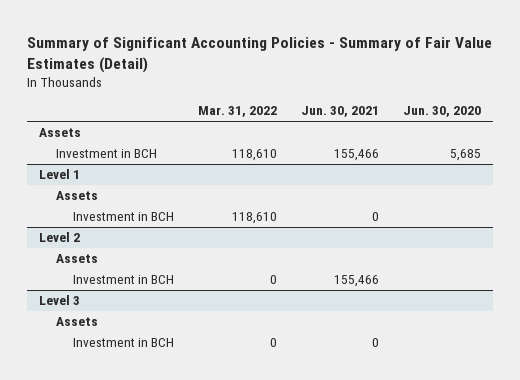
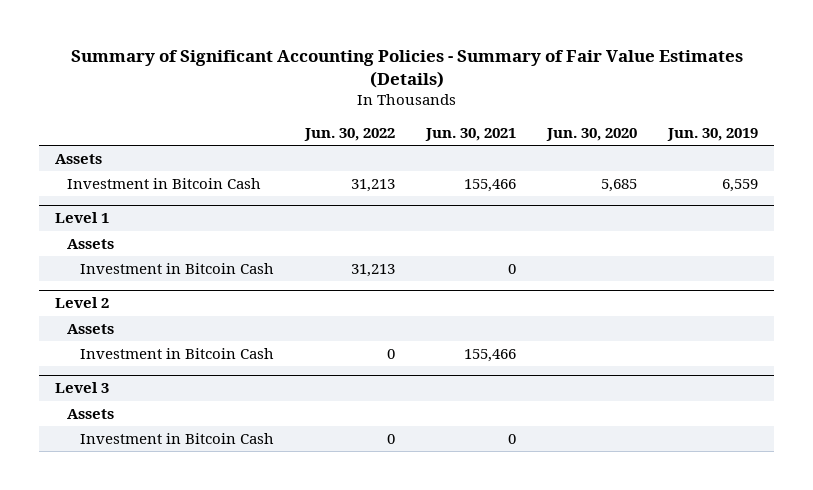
- Summary of Significant Accounting Policies - Summary of Fair Value Estimates (Detail)
+ Summary of Significant Accounting Policies - Summary of Fair Value Estimates (Details)
- | Mar. 31, 2022 | Jun. 30, 2021 | Jun. 30, 2020
+ | Jun. 30, 2022 | Jun. 30, 2021 | Jun. 30, 2020 | Jun. 30, 2019
- Investment in BCH | 118,610 | 155,466 | 5,685
+ Investment in Bitcoin Cash | 31,213 | 155,466 | 5,685 | 6,559
@ Level 1
- Investment in BCH | 118,610 | 0 |
+ Investment in Bitcoin Cash | 31,213 | 0 | |
@ Level 2
- Investment in BCH | 0 | 155,466 |
+ Investment in Bitcoin Cash | 0 | 155,466 | |
@ Level 3
- Investment in BCH | 0 | 0 |
+ Investment in Bitcoin Cash | 0 | 0 | |

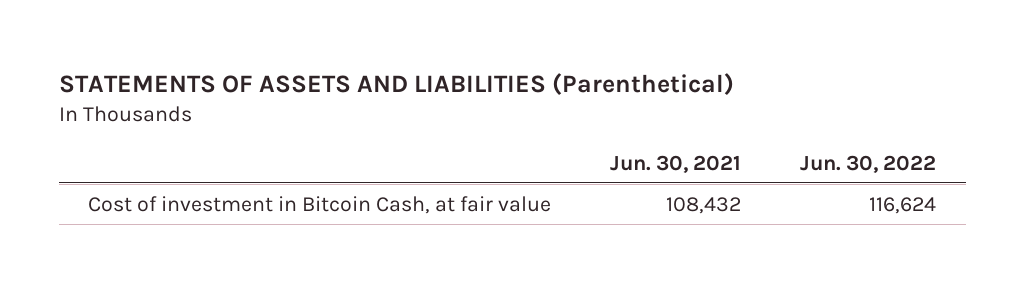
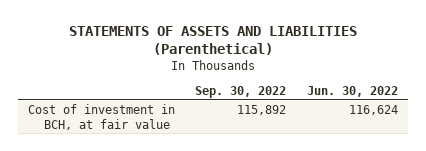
- | Jun. 30, 2021 | Jun. 30, 2022
+ | Sep. 30, 2022 | Jun. 30, 2022
- Cost of investment in Bitcoin Cash, at fair value | 108,432 | 116,624
+ Cost of investment in BCH, at fair value | 115,892 | 116,624

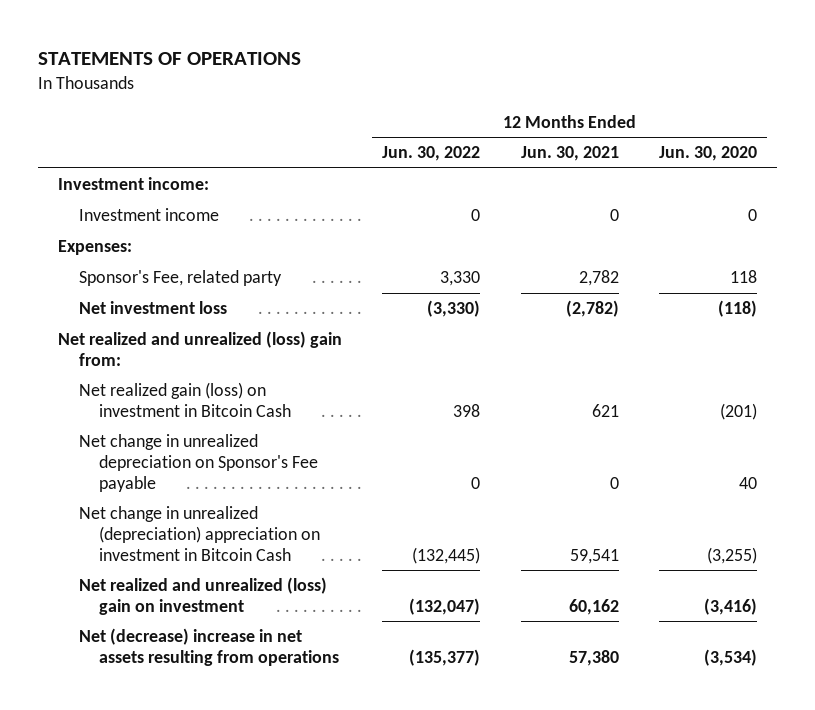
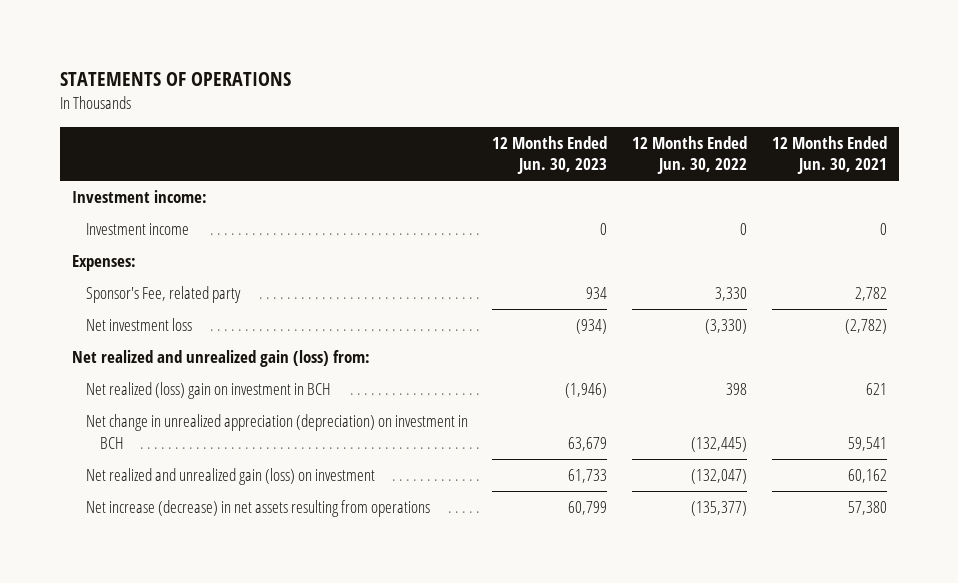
- | 12 Months Ended Jun. 30, 2022 | 12 Months Ended Jun. 30, 2021 | 12 Months Ended Jun. 30, 2020
+ | 12 Months Ended Jun. 30, 2023 | 12 Months Ended Jun. 30, 2022 | 12 Months Ended Jun. 30, 2021
- Net realized and unrealized (loss) gain from:
- Net realized gain (loss) on investment in Bitcoin Cash | 398 | 621 | (201)
- Net change in unrealized depreciation on Sponsor's Fee payable | 0 | 0 | 40
- Net change in unrealized (depreciation) appreciation on investment in Bitcoin Cash | (132,445) | 59,541 | (3,255)
- Net realized and unrealized (loss) gain on investment | (132,047) | 60,162 | (3,416)
- Net (decrease) increase in net assets resulting from operations | (135,377) | 57,380 | (3,534)
+ Net realized and unrealized gain (loss) from:
+ Net realized (loss) gain on investment in BCH | (1,946) | 398 | 621
+ Net change in unrealized appreciation (depreciation) on investment in BCH | 63,679 | (132,445) | 59,541
+ Net realized and unrealized gain (loss) on investment | 61,733 | (132,047) | 60,162
+ Net increase (decrease) in net assets resulting from operations | 60,799 | (135,377) | 57,380

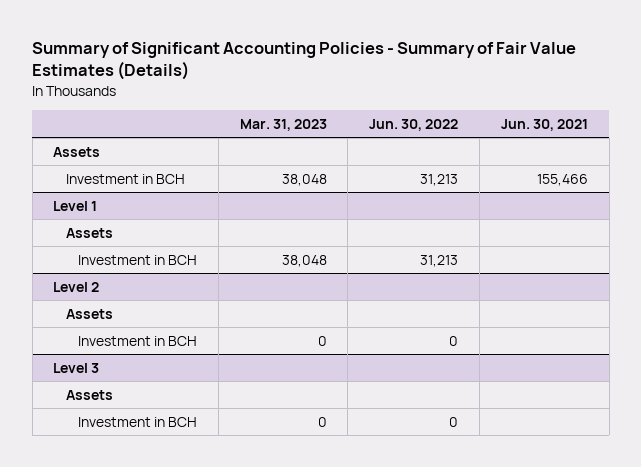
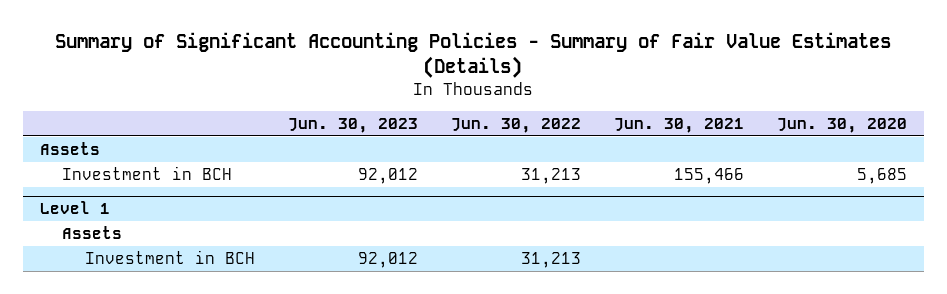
- | Mar. 31, 2023 | Jun. 30, 2022 | Jun. 30, 2021
+ | Jun. 30, 2023 | Jun. 30, 2022 | Jun. 30, 2021 | Jun. 30, 2020
- Level 2
- Assets
- Investment in BCH | 0 | 0 |
- Level 3
- Assets
- Investment in BCH | 0 | 0 |

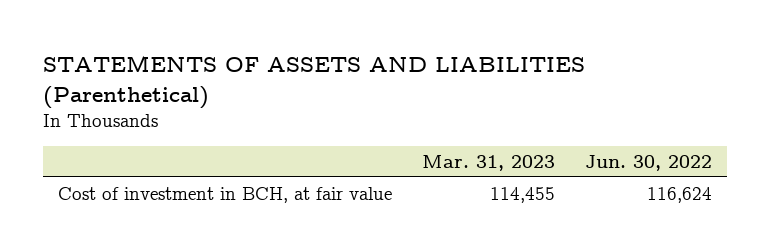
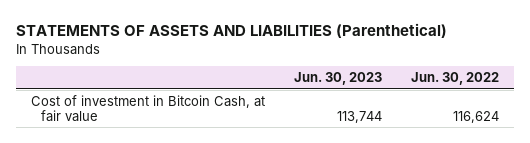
- | Mar. 31, 2023 | Jun. 30, 2022
+ | Jun. 30, 2023 | Jun. 30, 2022
- Cost of investment in BCH, at fair value | 114,455 | 116,624
+ Cost of investment in Bitcoin Cash, at fair value | 113,744 | 116,624

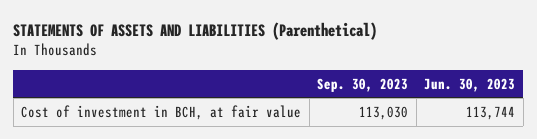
- | Jun. 30, 2023 | Jun. 30, 2022
+ | Sep. 30, 2023 | Jun. 30, 2023
- Cost of investment in Bitcoin Cash, at fair value | 113,744 | 116,624
+ Cost of investment in BCH, at fair value | 113,030 | 113,744

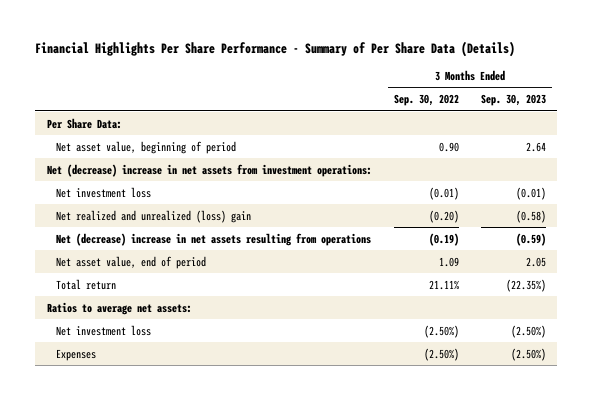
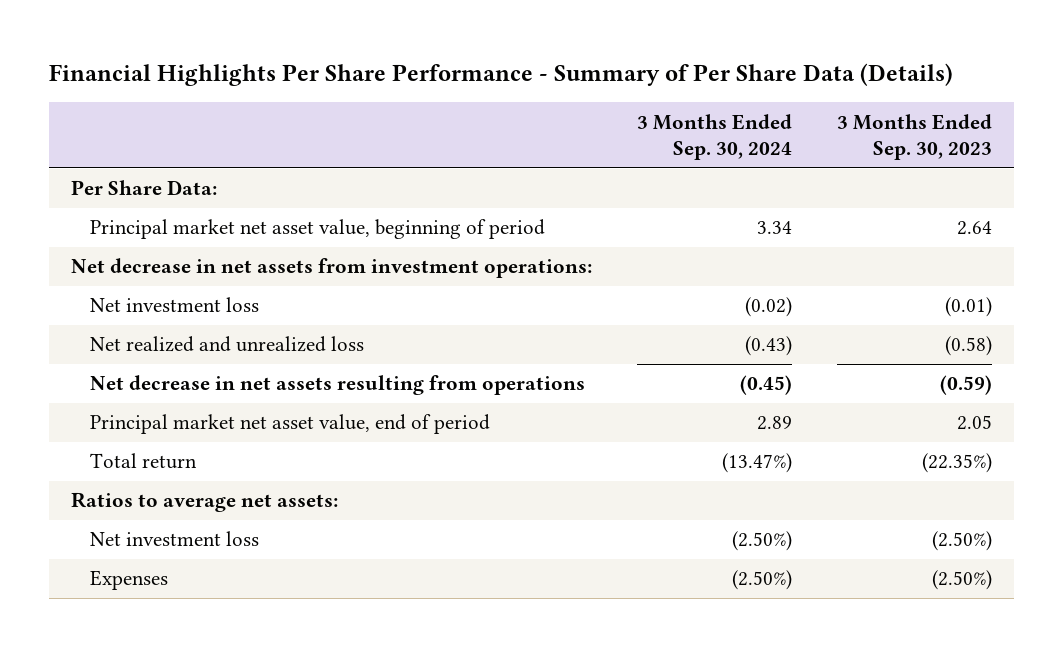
- | 3 Months Ended Sep. 30, 2022 | 3 Months Ended Sep. 30, 2023
+ | 3 Months Ended Sep. 30, 2024 | 3 Months Ended Sep. 30, 2023
- Net asset value, beginning of period | 0.90 | 2.64
- Net (decrease) increase in net assets from investment operations:
+ Principal market net asset value, beginning of period | 3.34 | 2.64
+ Net decrease in net assets from investment operations:
- Net realized and unrealized (loss) gain | (0.20) | (0.58)
- Net (decrease) increase in net assets resulting from operations | (0.19) | (0.59)
- Net asset value, end of period | 1.09 | 2.05
+ Net realized and unrealized loss | (0.43) | (0.58)
+ Net decrease in net assets resulting from operations | (0.45) | (0.59)
+ Principal market net asset value, end of period | 2.89 | 2.05

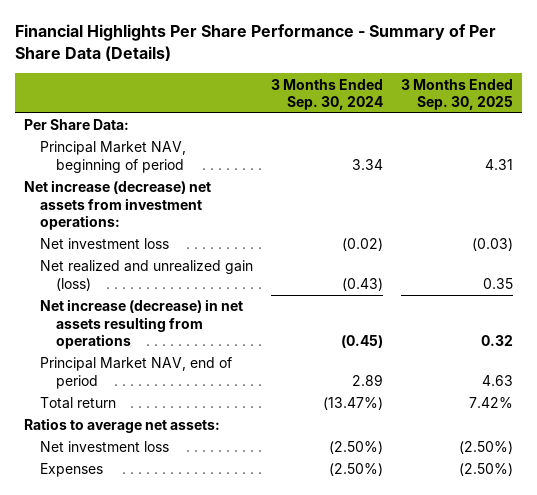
- | 3 Months Ended Sep. 30, 2024 | 3 Months Ended Sep. 30, 2023
+ | 3 Months Ended Sep. 30, 2024 | 3 Months Ended Sep. 30, 2025
- Principal market net asset value, beginning of period | 3.34 | 2.64
- Net decrease in net assets from investment operations:
+ Principal Market NAV, beginning of period | 3.34 | 4.31
+ Net increase (decrease) net assets from investment operations:
- Net realized and unrealized loss | (0.43) | (0.58)
- Net decrease in net assets resulting from operations | (0.45) | (0.59)
- Principal market net asset value, end of period | 2.89 | 2.05
+ Net realized and unrealized gain (loss) | (0.43) | 0.35
+ Net increase (decrease) in net assets resulting from operations | (0.45) | 0.32
+ Principal Market NAV, end of period | 2.89 | 4.63

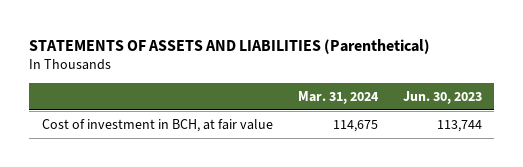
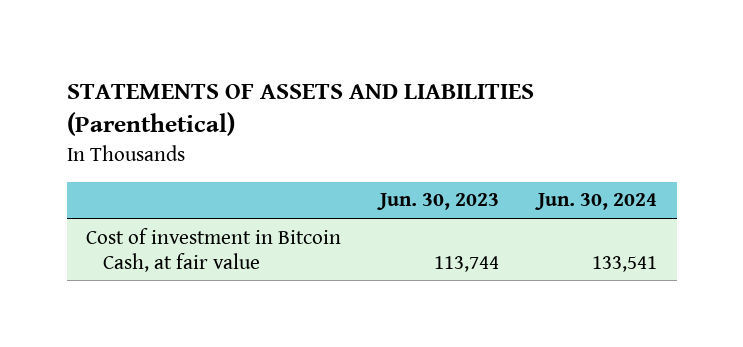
- | Mar. 31, 2024 | Jun. 30, 2023
+ | Jun. 30, 2023 | Jun. 30, 2024
- Cost of investment in BCH, at fair value | 114,675 | 113,744
+ Cost of investment in Bitcoin Cash, at fair value | 113,744 | 133,541

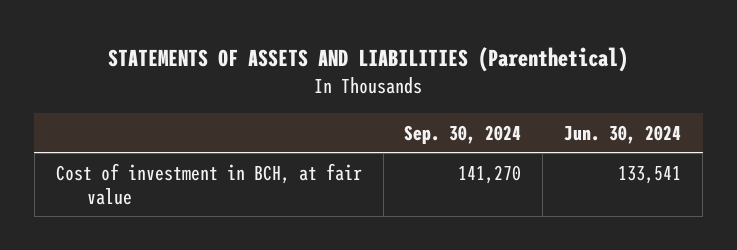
- | Jun. 30, 2023 | Jun. 30, 2024
+ | Sep. 30, 2024 | Jun. 30, 2024
- Cost of investment in Bitcoin Cash, at fair value | 113,744 | 133,541
+ Cost of investment in BCH, at fair value | 141,270 | 133,541

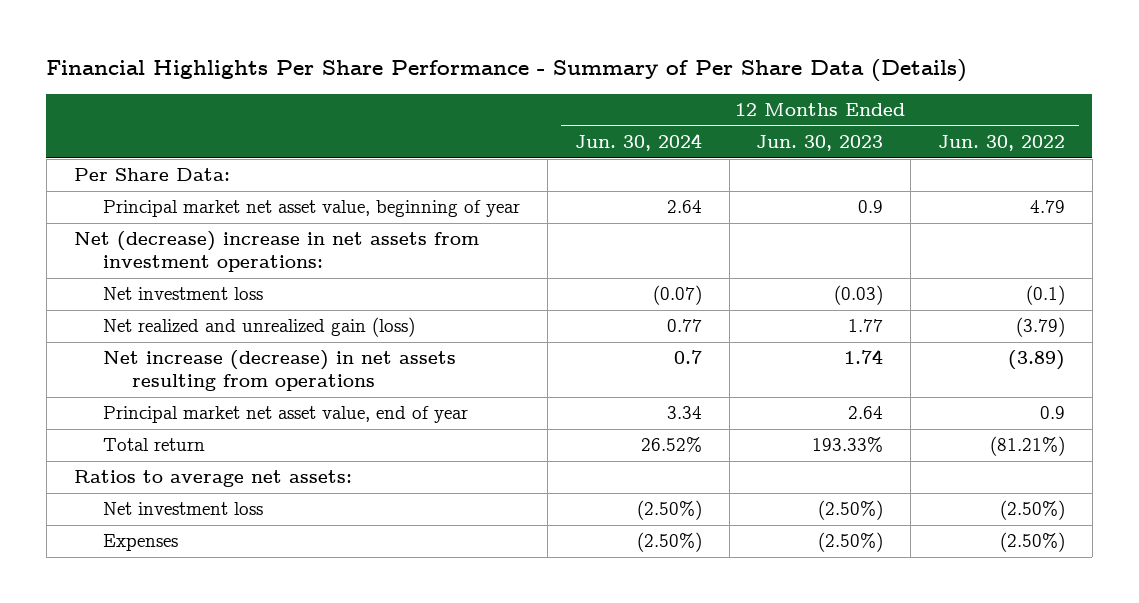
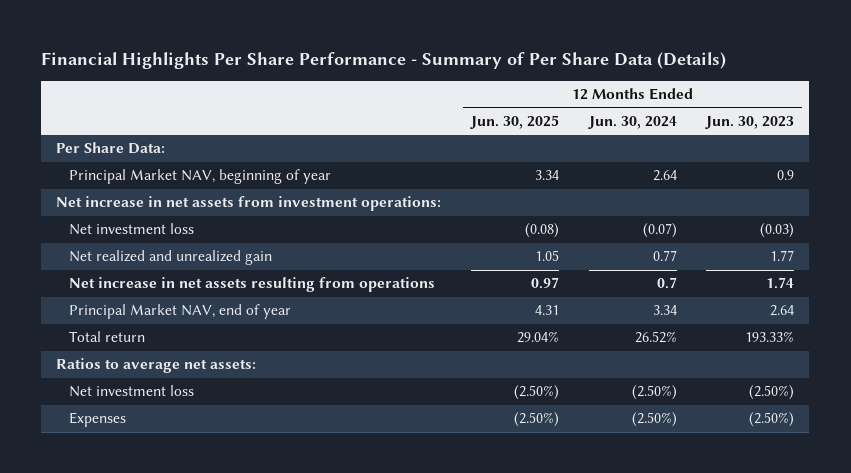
- | 12 Months Ended Jun. 30, 2024 | 12 Months Ended Jun. 30, 2023 | 12 Months Ended Jun. 30, 2022
+ | 12 Months Ended Jun. 30, 2025 | 12 Months Ended Jun. 30, 2024 | 12 Months Ended Jun. 30, 2023
- Principal market net asset value, beginning of year | 2.64 | 0.9 | 4.79
- Net (decrease) increase in net assets from investment operations:
+ Principal Market NAV, beginning of year | 3.34 | 2.64 | 0.9
+ Net increase in net assets from investment operations:
- Net realized and unrealized gain (loss) | 0.77 | 1.77 | (3.79)
- Net increase (decrease) in net assets resulting from operations | 0.7 | 1.74 | (3.89)
- Principal market net asset value, end of year | 3.34 | 2.64 | 0.9
+ Net realized and unrealized gain | 1.05 | 0.77 | 1.77
+ Net increase in net assets resulting from operations | 0.97 | 0.7 | 1.74
+ Principal Market NAV, end of year | 4.31 | 3.34 | 2.64

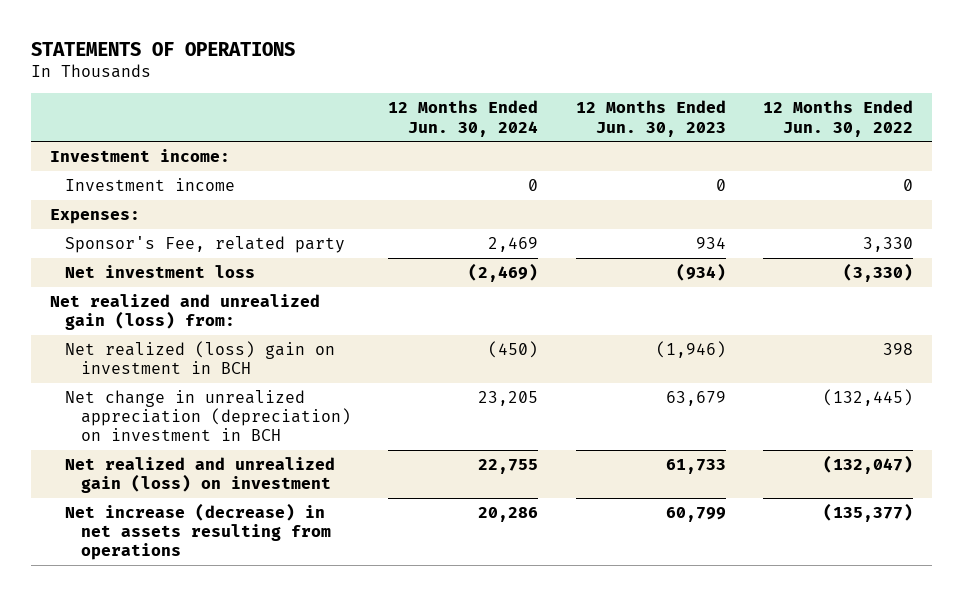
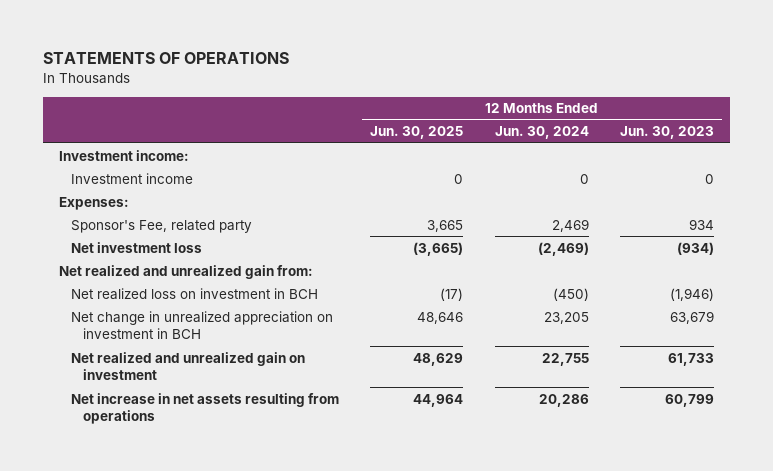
- | 12 Months Ended Jun. 30, 2024 | 12 Months Ended Jun. 30, 2023 | 12 Months Ended Jun. 30, 2022
+ | 12 Months Ended Jun. 30, 2025 | 12 Months Ended Jun. 30, 2024 | 12 Months Ended Jun. 30, 2023
- Net realized and unrealized gain (loss) from:
- Net realized (loss) gain on investment in BCH | (450) | (1,946) | 398
- Net change in unrealized appreciation (depreciation) on investment in BCH | 23,205 | 63,679 | (132,445)
- Net realized and unrealized gain (loss) on investment | 22,755 | 61,733 | (132,047)
- Net increase (decrease) in net assets resulting from operations | 20,286 | 60,799 | (135,377)
+ Net realized and unrealized gain from:
+ Net realized loss on investment in BCH | (17) | (450) | (1,946)
+ Net change in unrealized appreciation on investment in BCH | 48,646 | 23,205 | 63,679
+ Net realized and unrealized gain on investment | 48,629 | 22,755 | 61,733
+ Net increase in net assets resulting from operations | 44,964 | 20,286 | 60,799

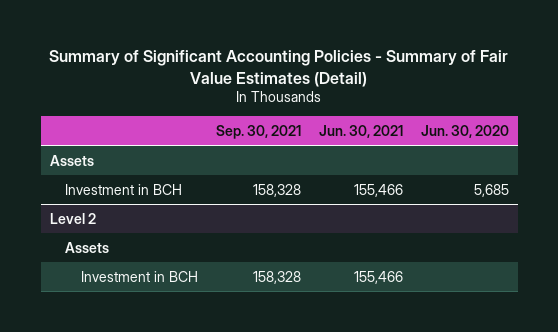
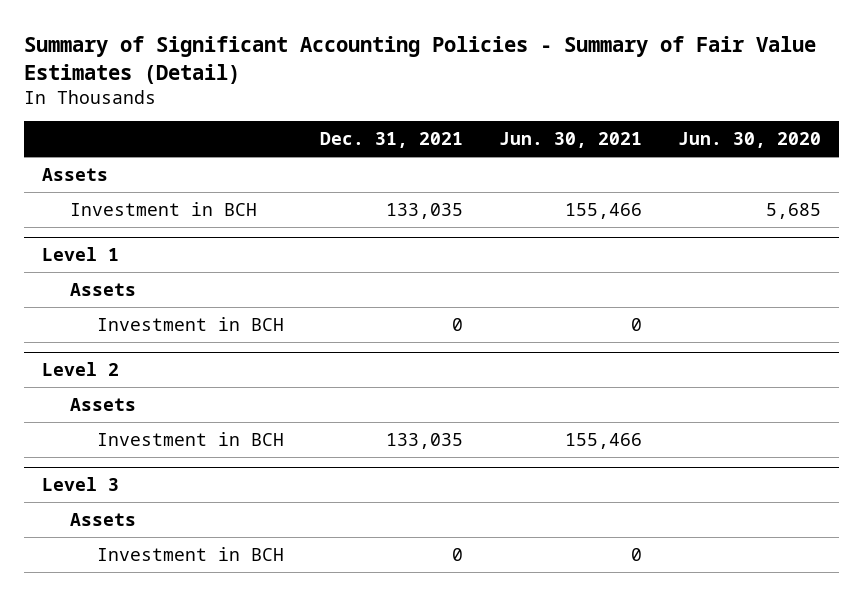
- | Sep. 30, 2021 | Jun. 30, 2021 | Jun. 30, 2020
+ | Dec. 31, 2021 | Jun. 30, 2021 | Jun. 30, 2020
+ Level 1
+ Assets
+ Investment in BCH | 0 | 0 |
+ Level 3
+ Assets
+ Investment in BCH | 0 | 0 |

